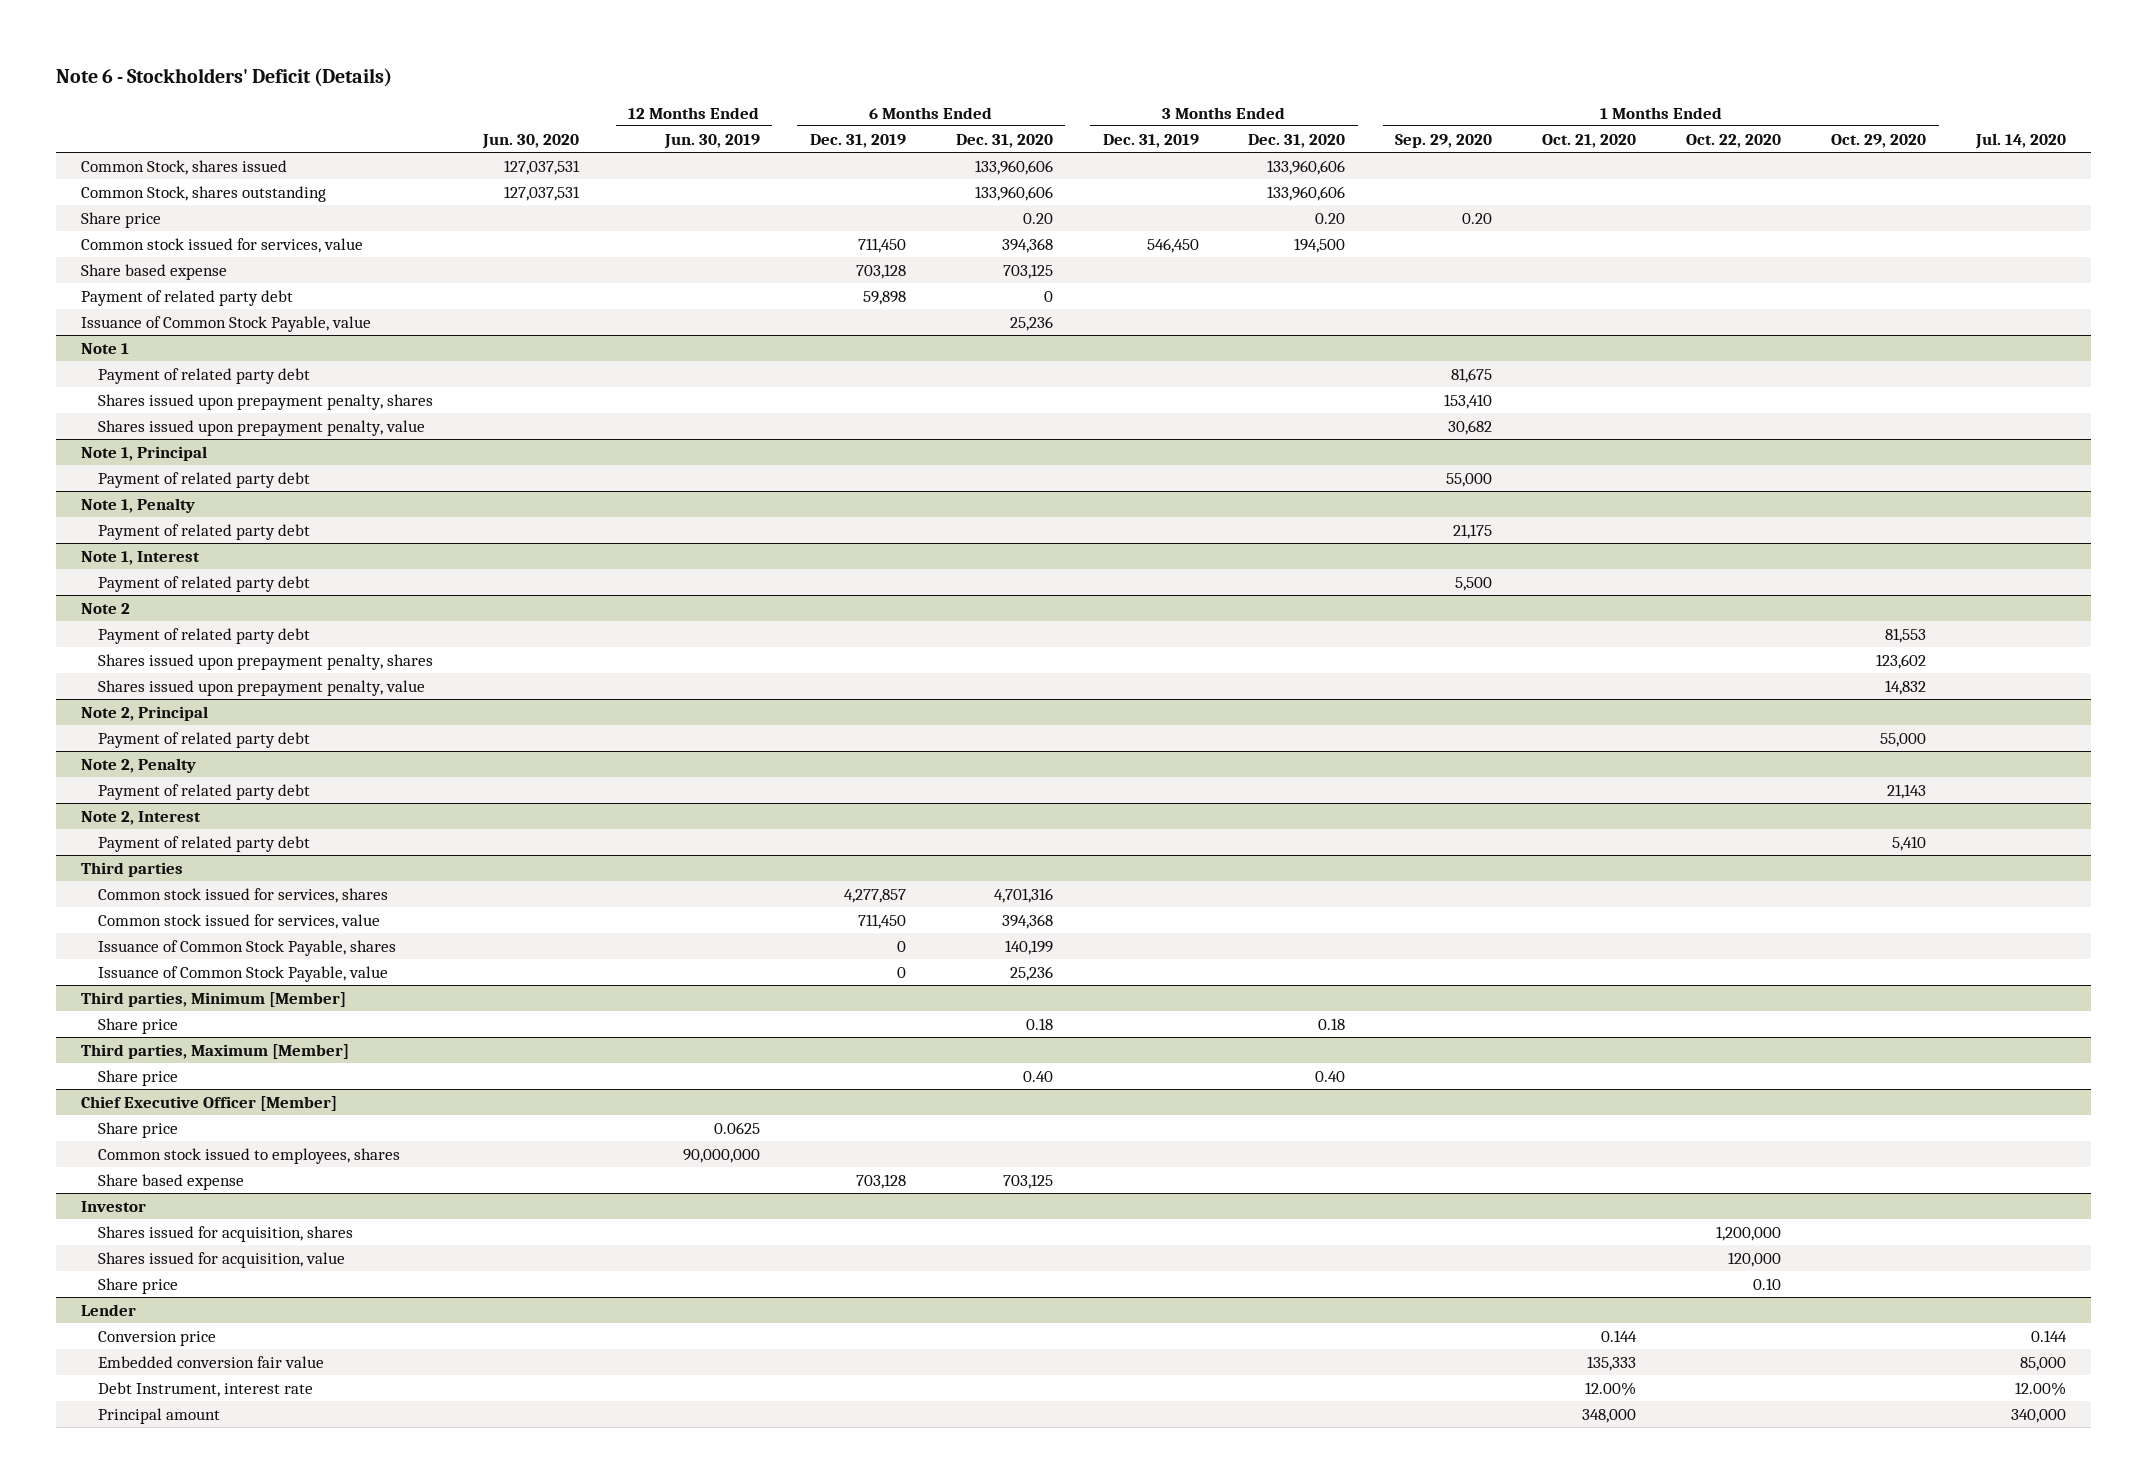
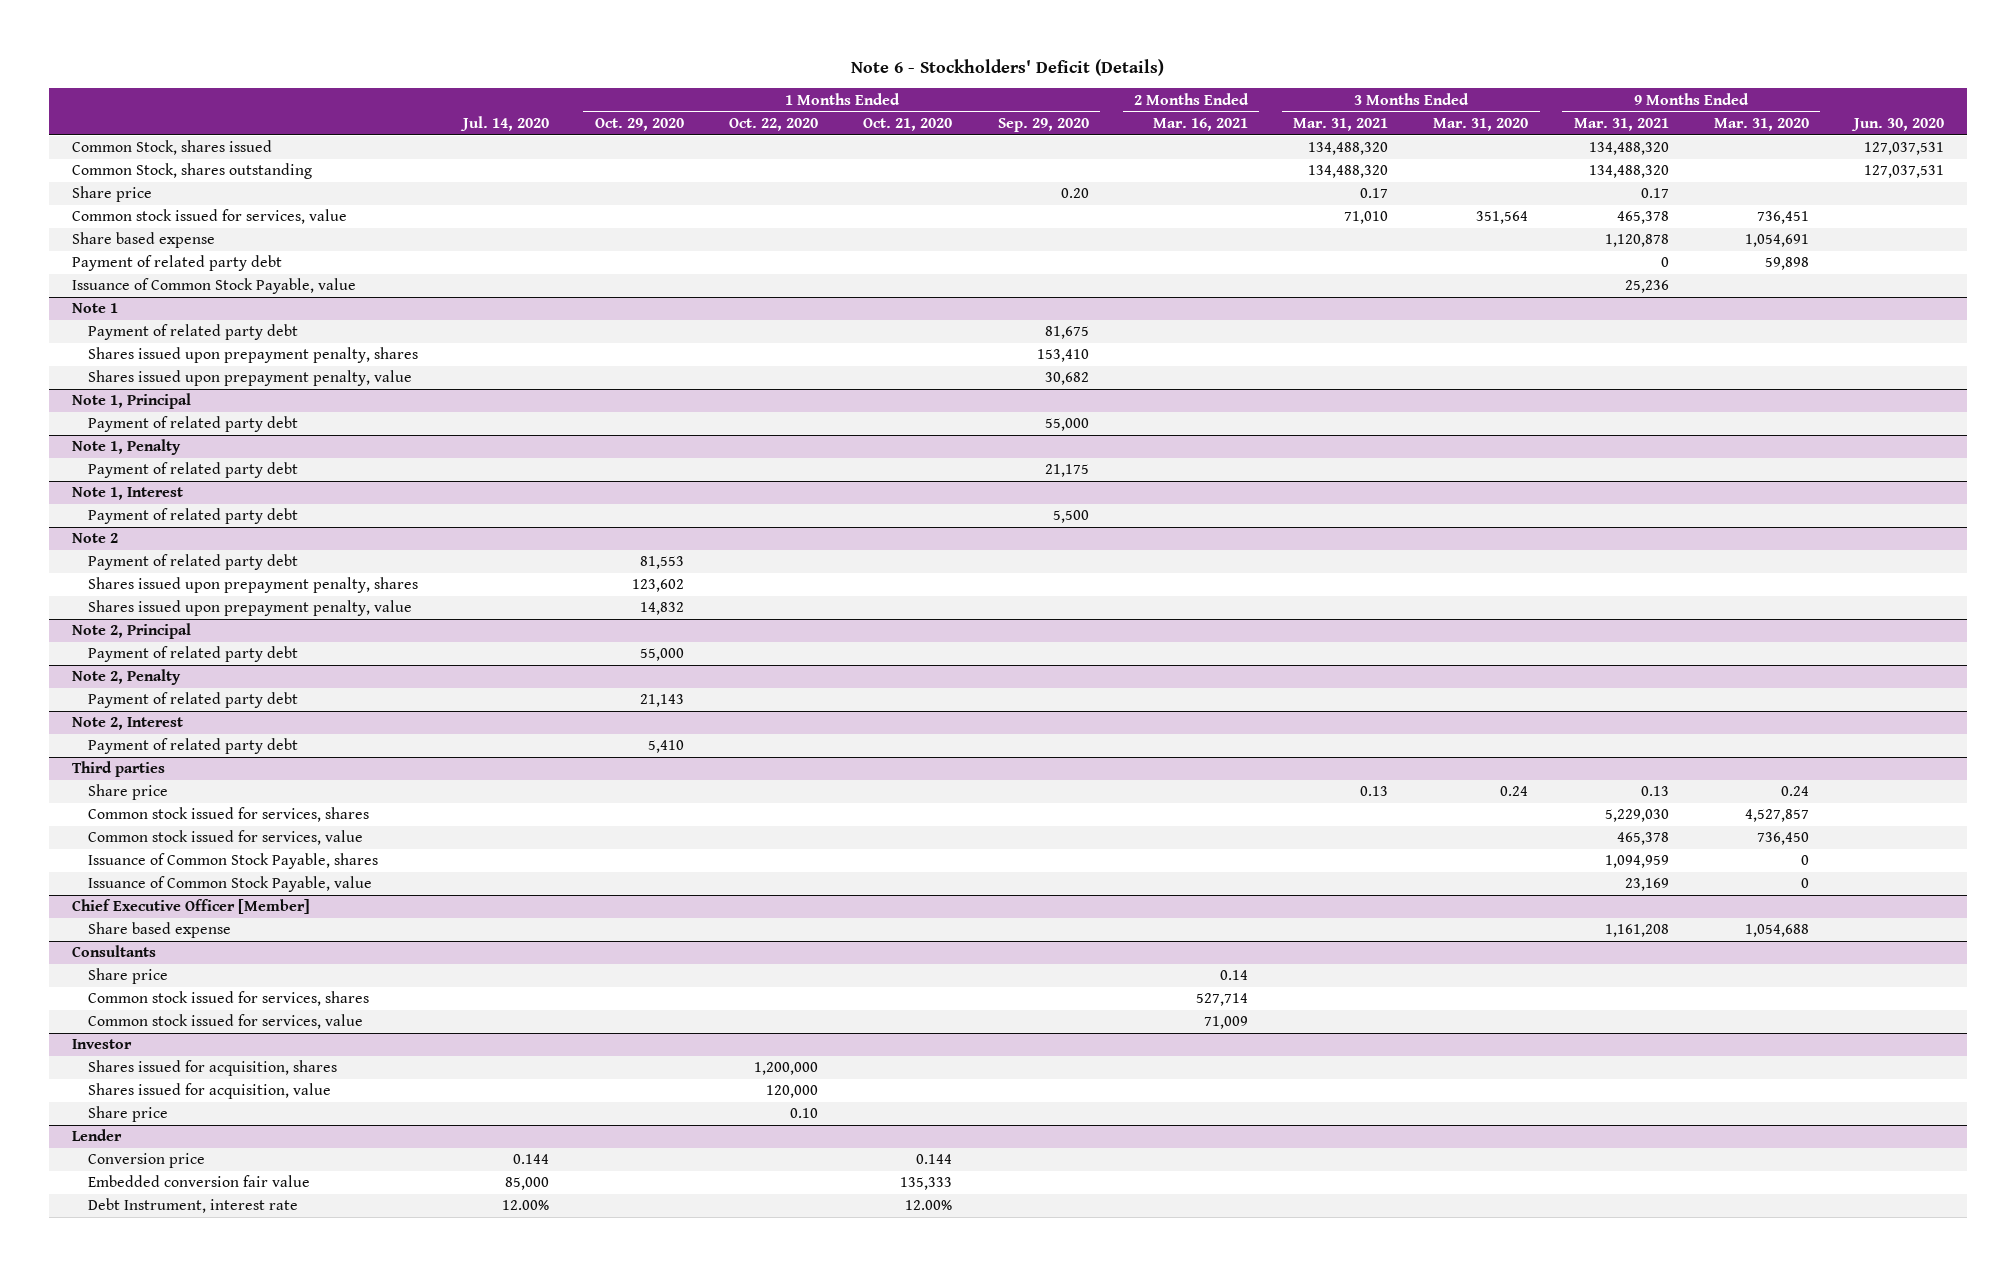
- | Jun. 30, 2020 | 12 Months Ended Jun. 30, 2019 | 6 Months Ended Dec. 31, 2019 | 6 Months Ended Dec. 31, 2020 | 3 Months Ended Dec. 31, 2019 | 3 Months Ended Dec. 31, 2020 | 1 Months Ended Sep. 29, 2020 | 1 Months Ended Oct. 21, 2020 | 1 Months Ended Oct. 22, 2020 | 1 Months Ended Oct. 29, 2020 | Jul. 14, 2020
+ | Jul. 14, 2020 | 1 Months Ended Oct. 29, 2020 | 1 Months Ended Oct. 22, 2020 | 1 Months Ended Oct. 21, 2020 | 1 Months Ended Sep. 29, 2020 | 2 Months Ended Mar. 16, 2021 | 3 Months Ended Mar. 31, 2021 | 3 Months Ended Mar. 31, 2020 | 9 Months Ended Mar. 31, 2021 | 9 Months Ended Mar. 31, 2020 | Jun. 30, 2020
@ Third parties
+ Share price | | | | | | | 0.13 | 0.24 | 0.13 | 0.24 |
- Third parties, Minimum [Member]
- Share price | | | | 0.18 | | 0.18 | | | | |
- Third parties, Maximum [Member]
- Share price | | | | 0.40 | | 0.40 | | | | |
@ Chief Executive Officer [Member]
- Share price | | 0.0625 | | | | | | | | |
- Common stock issued to employees, shares | | 90,000,000 | | | | | | | | |
+ Consultants
+ Share price | | | | | | 0.14 | | | | |
+ Common stock issued for services, shares | | | | | | 527,714 | | | | |
+ Common stock issued for services, value | | | | | | 71,009 | | | | |
@ Lender
- Principal amount | | | | | | | | 348,000 | | | 340,000

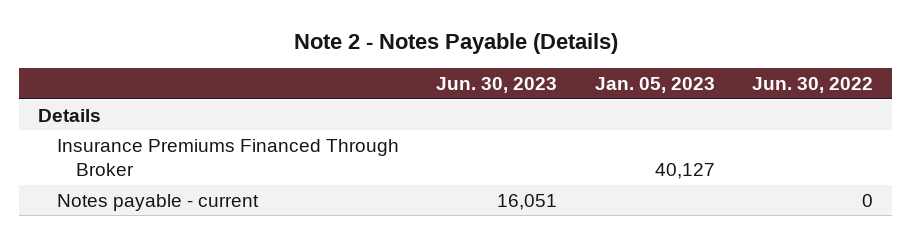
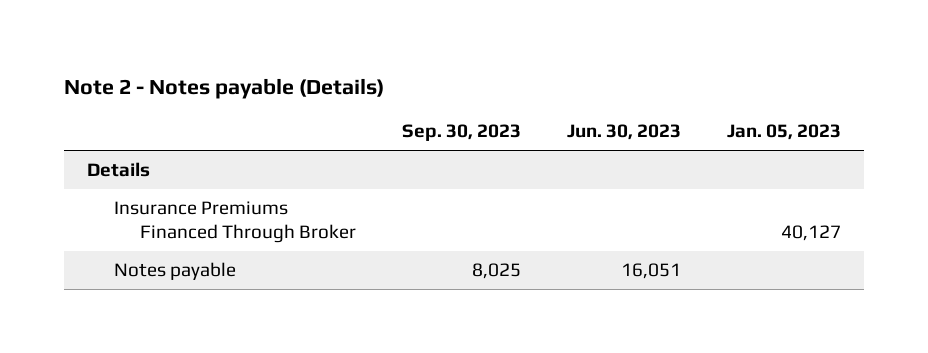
- Note 2 - Notes Payable (Details)
+ Note 2 - Notes payable (Details)
- | Jun. 30, 2023 | Jan. 05, 2023 | Jun. 30, 2022
+ | Sep. 30, 2023 | Jun. 30, 2023 | Jan. 05, 2023
- Notes payable - current | 16,051 | | 0
+ Notes payable | 8,025 | 16,051 |

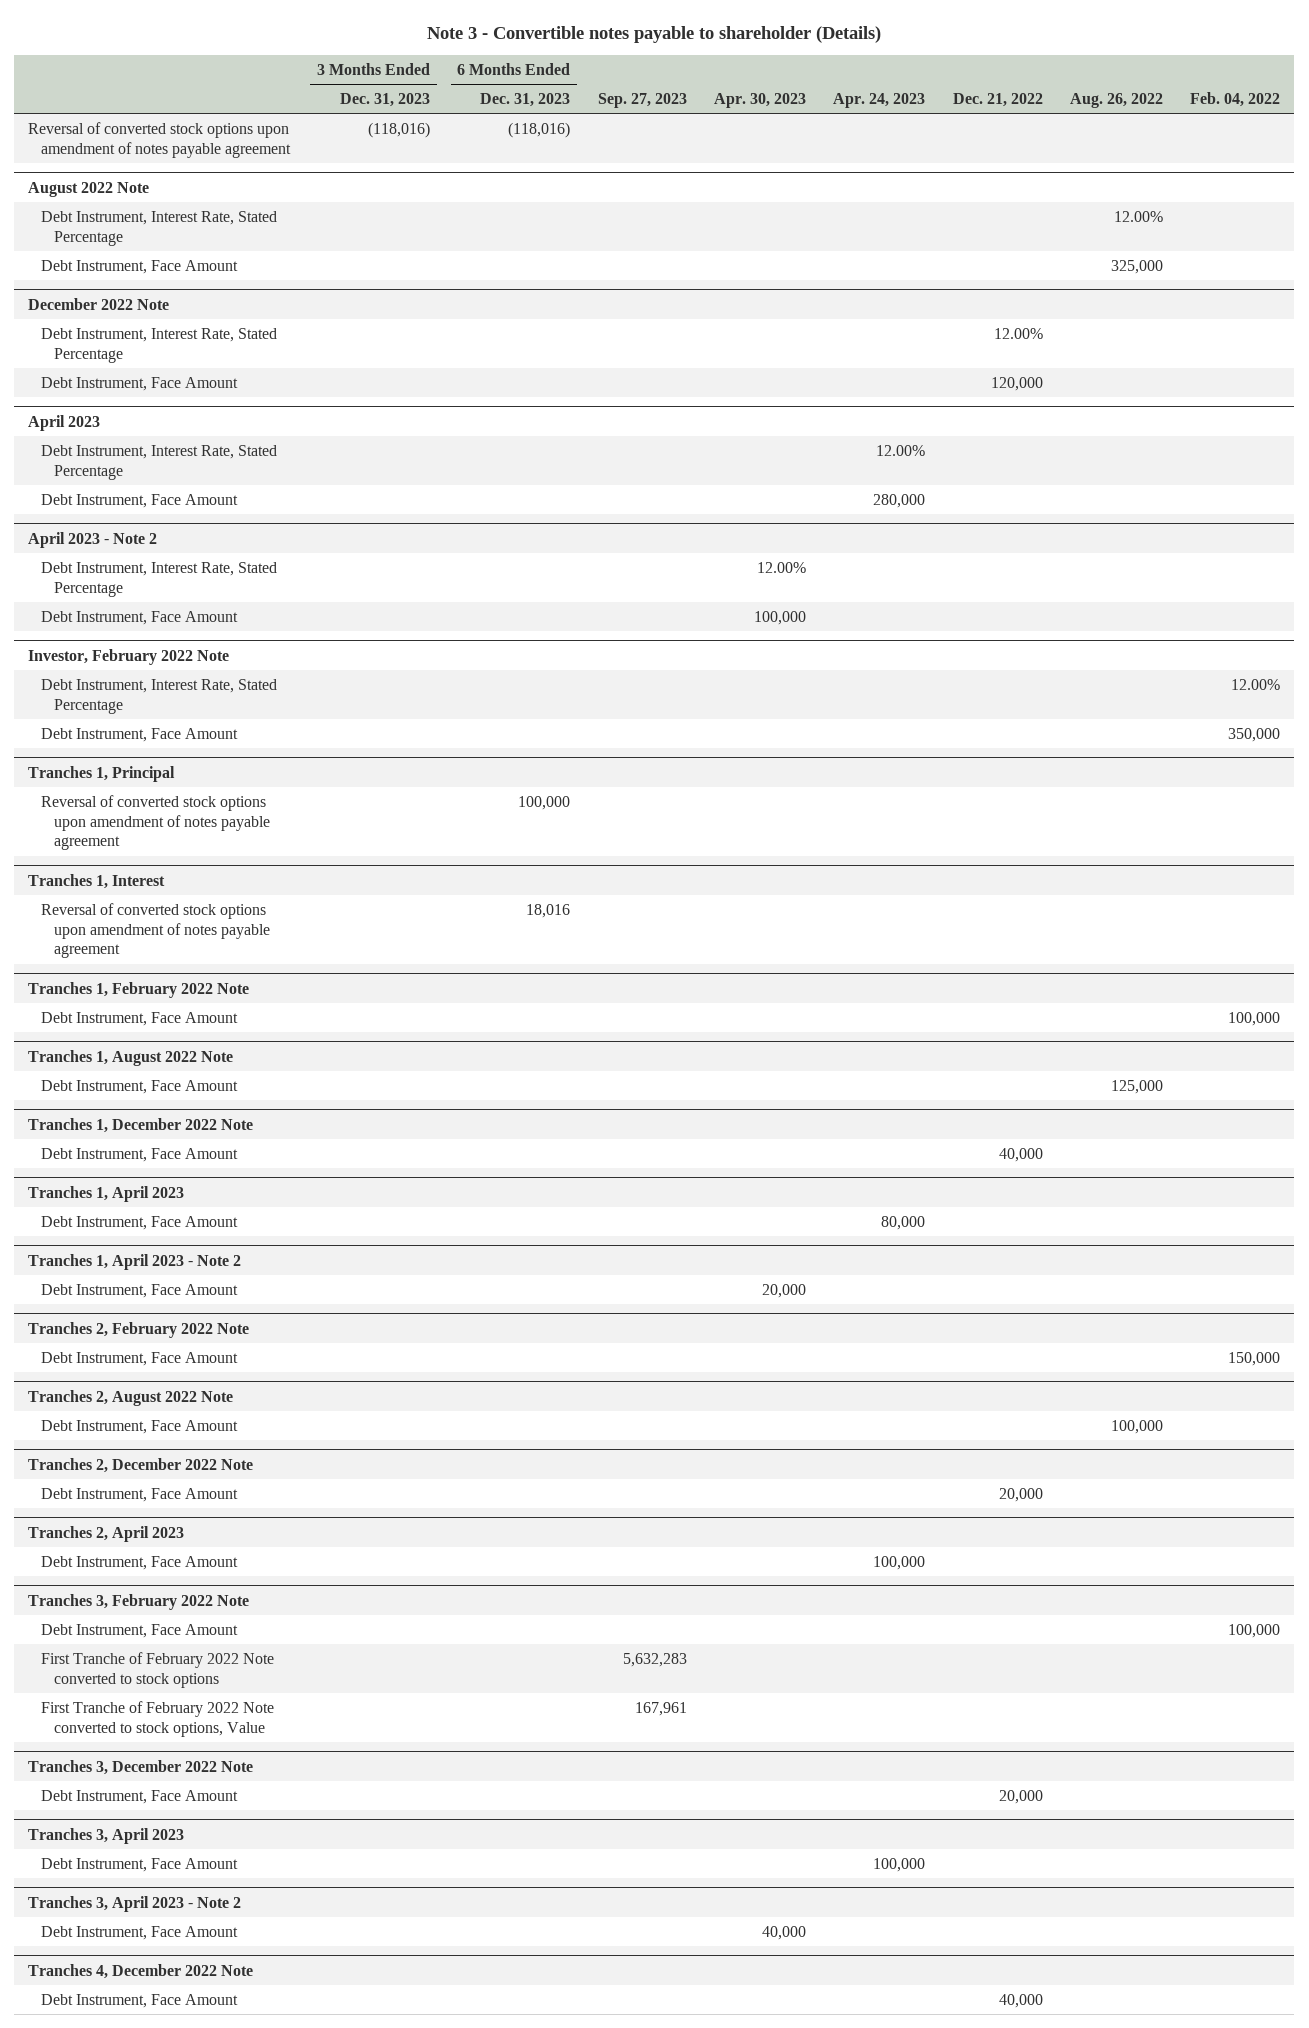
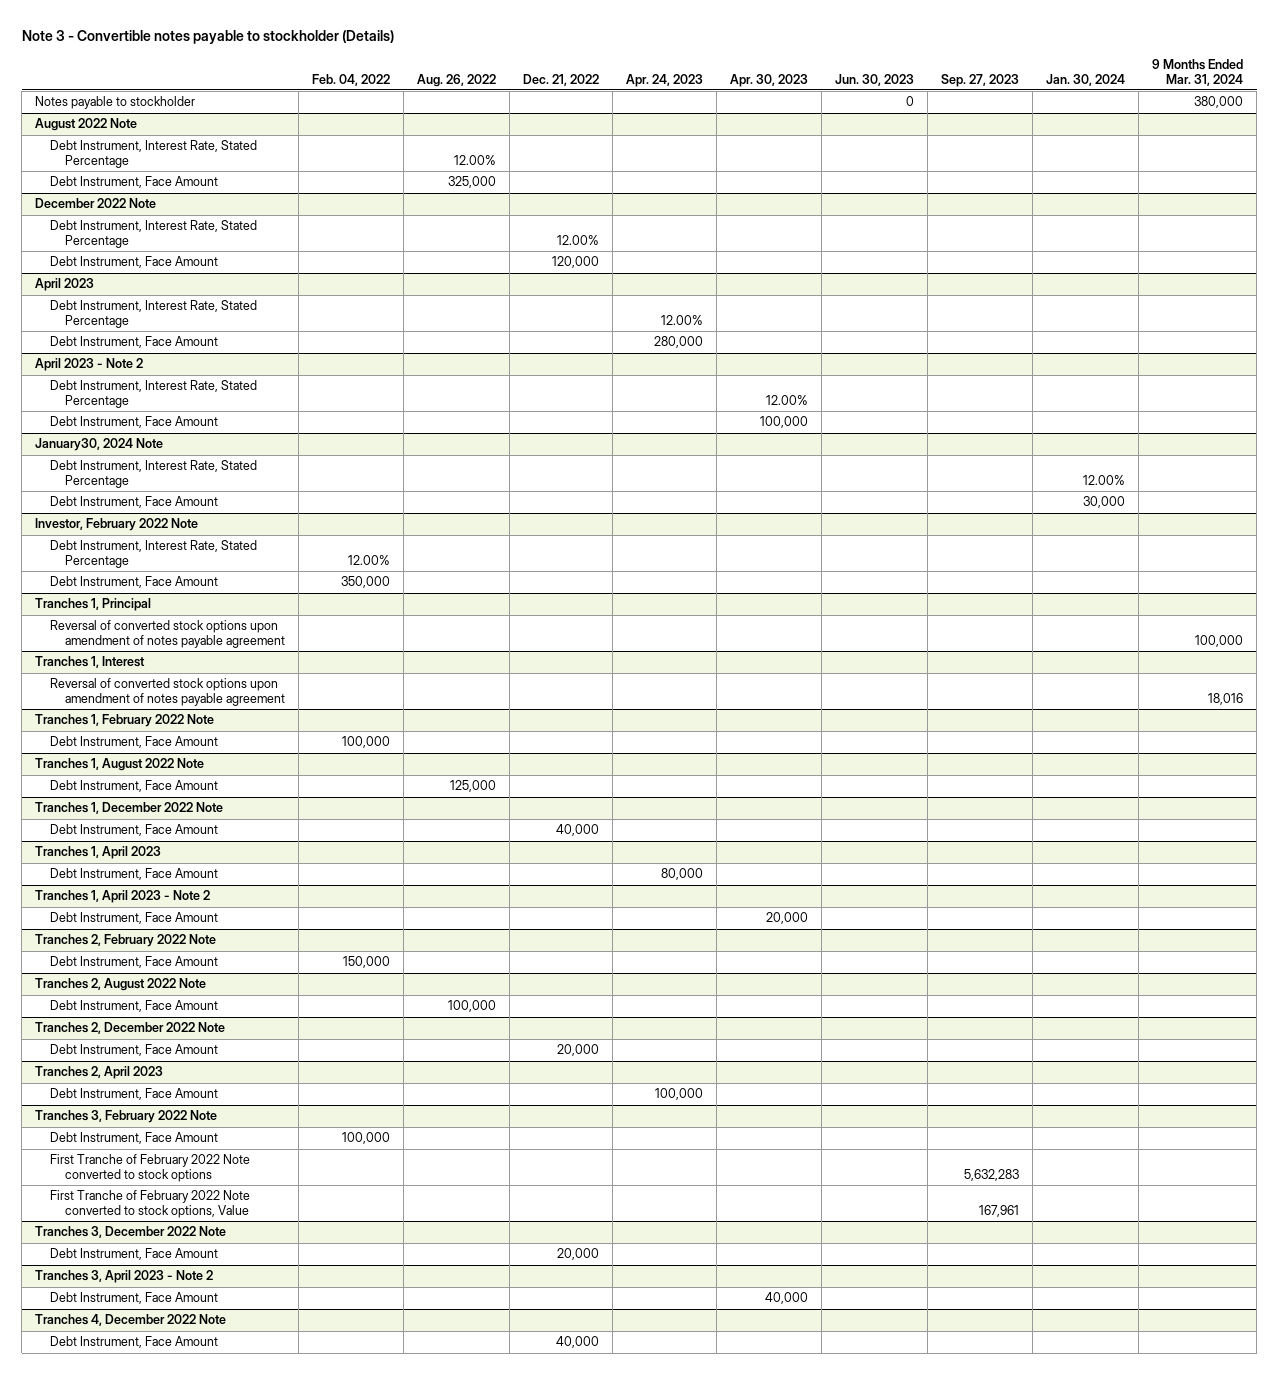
- Note 3 - Convertible notes payable to shareholder (Details)
+ Note 3 - Convertible notes payable to stockholder (Details)
- | 3 Months Ended Dec. 31, 2023 | 6 Months Ended Dec. 31, 2023 | Sep. 27, 2023 | Apr. 30, 2023 | Apr. 24, 2023 | Dec. 21, 2022 | Aug. 26, 2022 | Feb. 04, 2022
+ | Feb. 04, 2022 | Aug. 26, 2022 | Dec. 21, 2022 | Apr. 24, 2023 | Apr. 30, 2023 | Jun. 30, 2023 | Sep. 27, 2023 | Jan. 30, 2024 | 9 Months Ended Mar. 31, 2024
- Reversal of converted stock options upon amendment of notes payable agreement | (118,016) | (118,016) | | | | | |
+ Notes payable to stockholder | | | | | | 0 | | | 380,000
+ January30, 2024 Note
+ Debt Instrument, Interest Rate, Stated Percentage | | | | | | | | 12.00% |
+ Debt Instrument, Face Amount | | | | | | | | 30,000 |
- Tranches 3, April 2023
- Debt Instrument, Face Amount | | | | | 100,000 | | |

